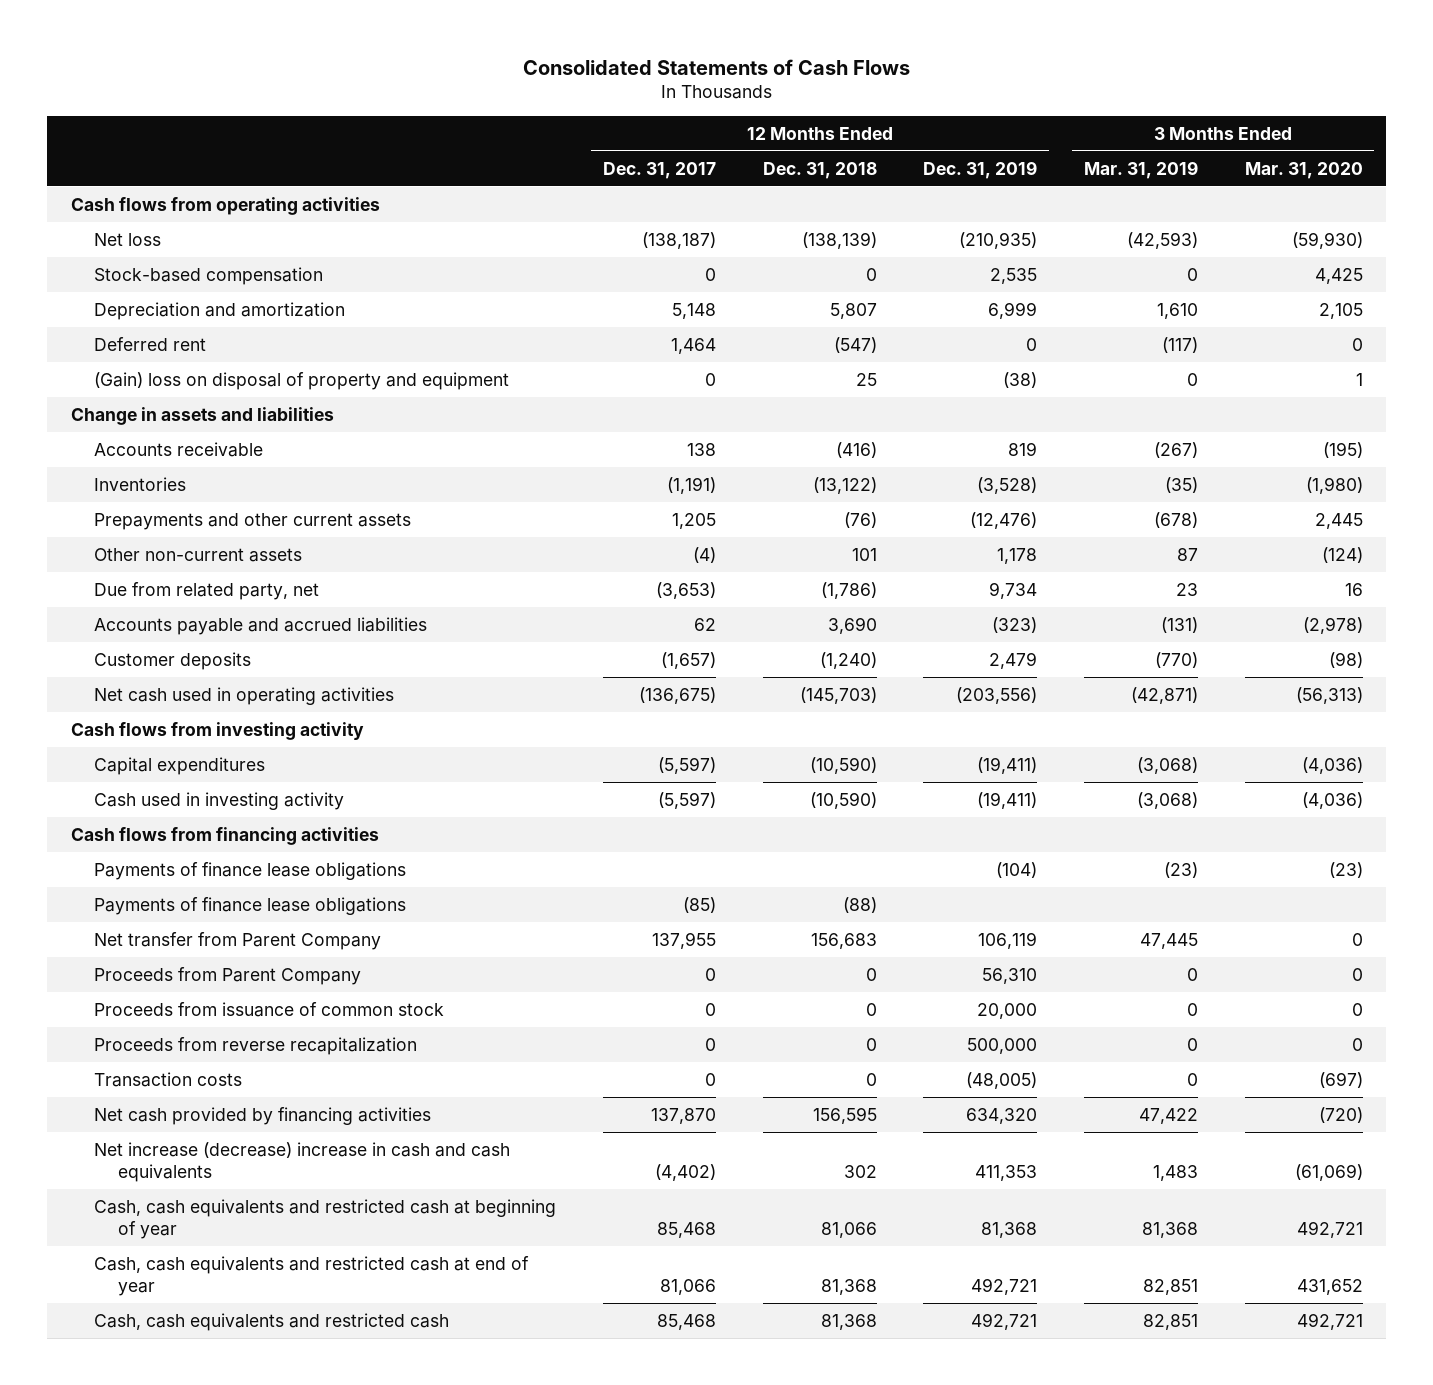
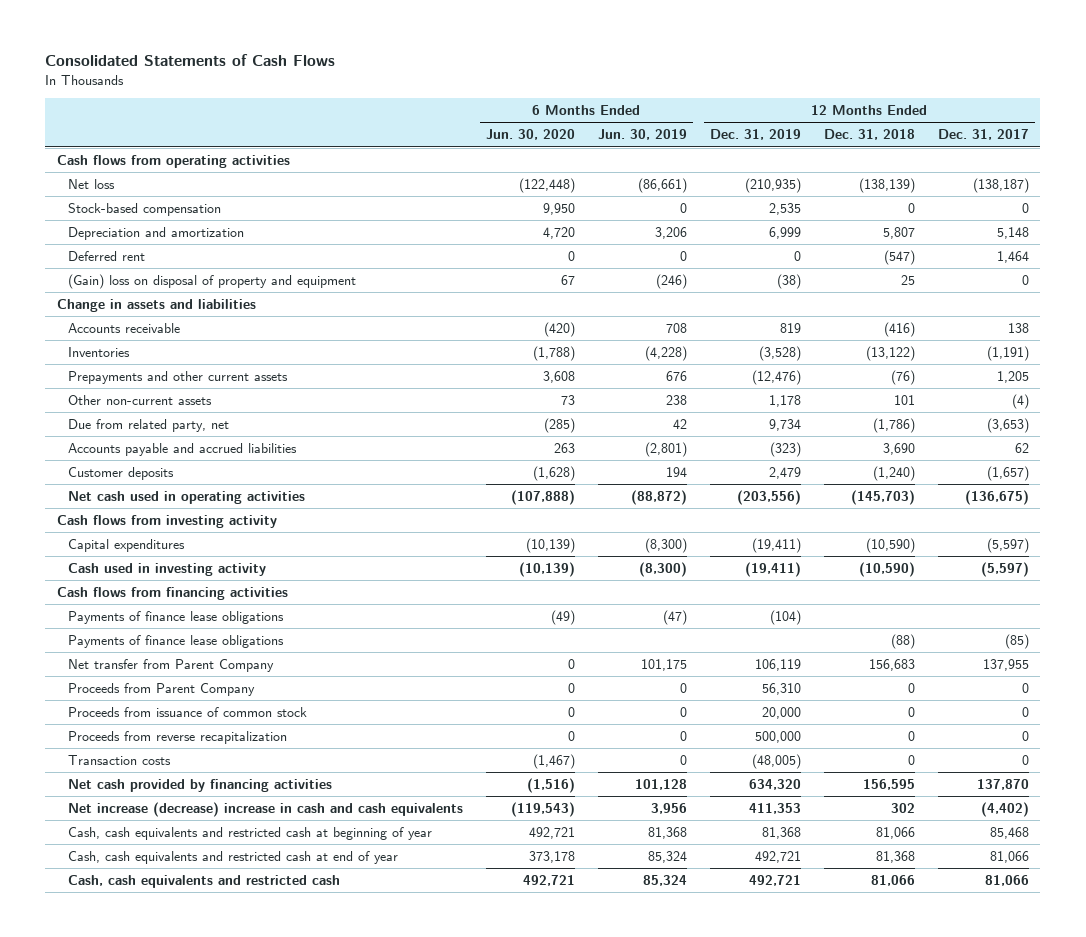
- | 12 Months Ended Dec. 31, 2017 | 12 Months Ended Dec. 31, 2018 | 12 Months Ended Dec. 31, 2019 | 3 Months Ended Mar. 31, 2019 | 3 Months Ended Mar. 31, 2020
+ | 6 Months Ended Jun. 30, 2020 | 6 Months Ended Jun. 30, 2019 | 12 Months Ended Dec. 31, 2019 | 12 Months Ended Dec. 31, 2018 | 12 Months Ended Dec. 31, 2017
- Cash, cash equivalents and restricted cash | 85,468 | 81,368 | 492,721 | 82,851 | 492,721
+ Cash, cash equivalents and restricted cash | 492,721 | 85,324 | 492,721 | 81,066 | 81,066

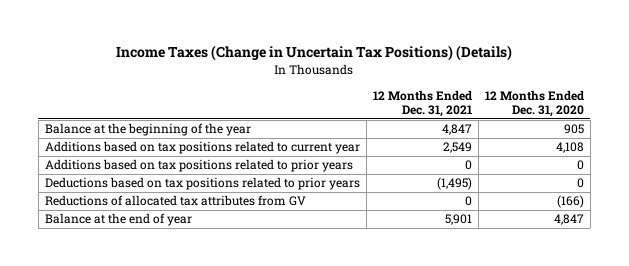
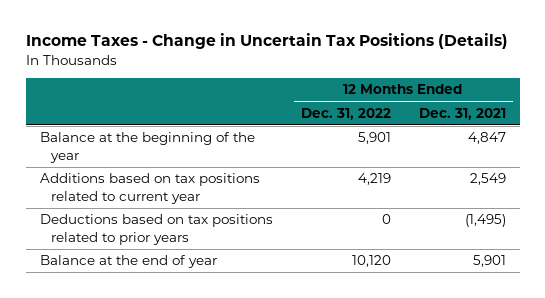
- Income Taxes (Change in Uncertain Tax Positions) (Details)
+ Income Taxes - Change in Uncertain Tax Positions (Details)
- | 12 Months Ended Dec. 31, 2021 | 12 Months Ended Dec. 31, 2020
+ | 12 Months Ended Dec. 31, 2022 | 12 Months Ended Dec. 31, 2021
- Additions based on tax positions related to prior years | 0 | 0
- Reductions of allocated tax attributes from GV | 0 | (166)

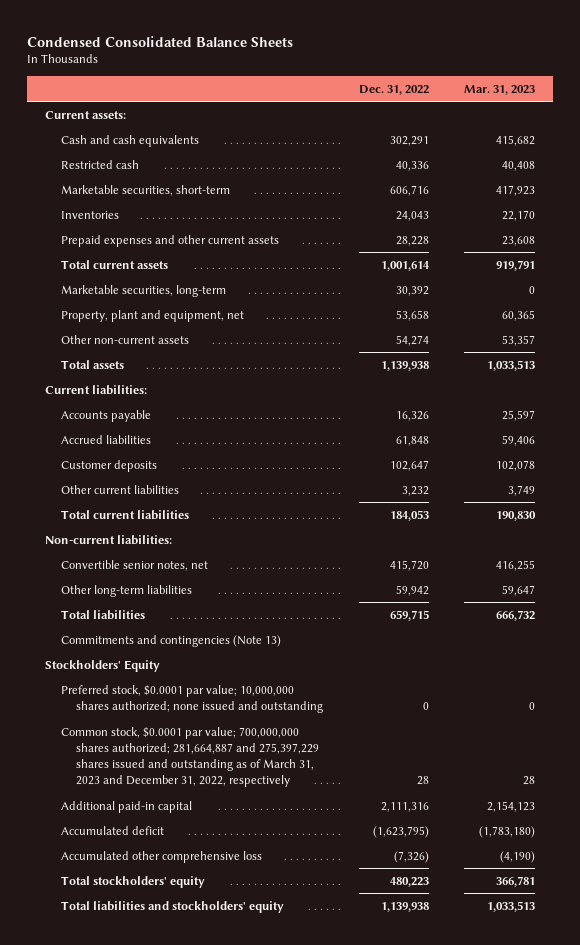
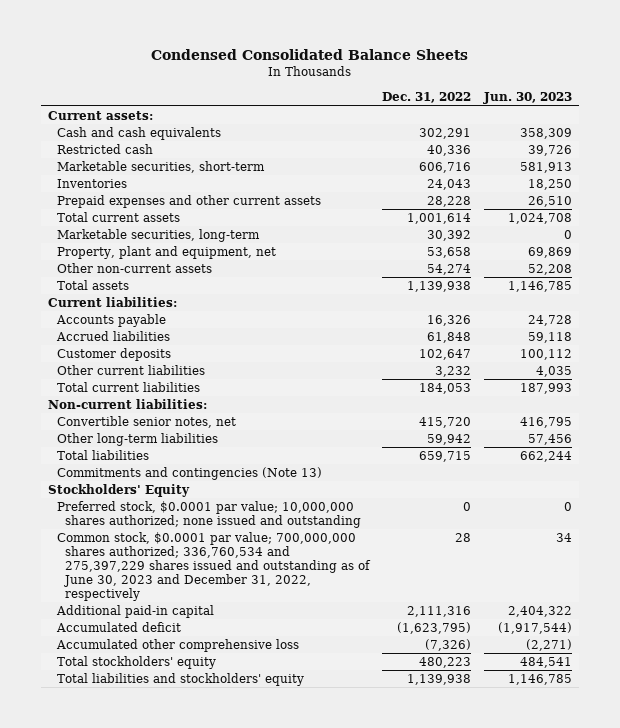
- | Dec. 31, 2022 | Mar. 31, 2023
+ | Dec. 31, 2022 | Jun. 30, 2023
- Common stock, $0.0001 par value; 700,000,000 shares authorized; 281,664,887 and 275,397,229 shares issued and outstanding as of March 31, 2023 and December 31, 2022, respectively | 28 | 28
+ Common stock, $0.0001 par value; 700,000,000 shares authorized; 336,760,534 and 275,397,229 shares issued and outstanding as of June 30, 2023 and December 31, 2022, respectively | 28 | 34

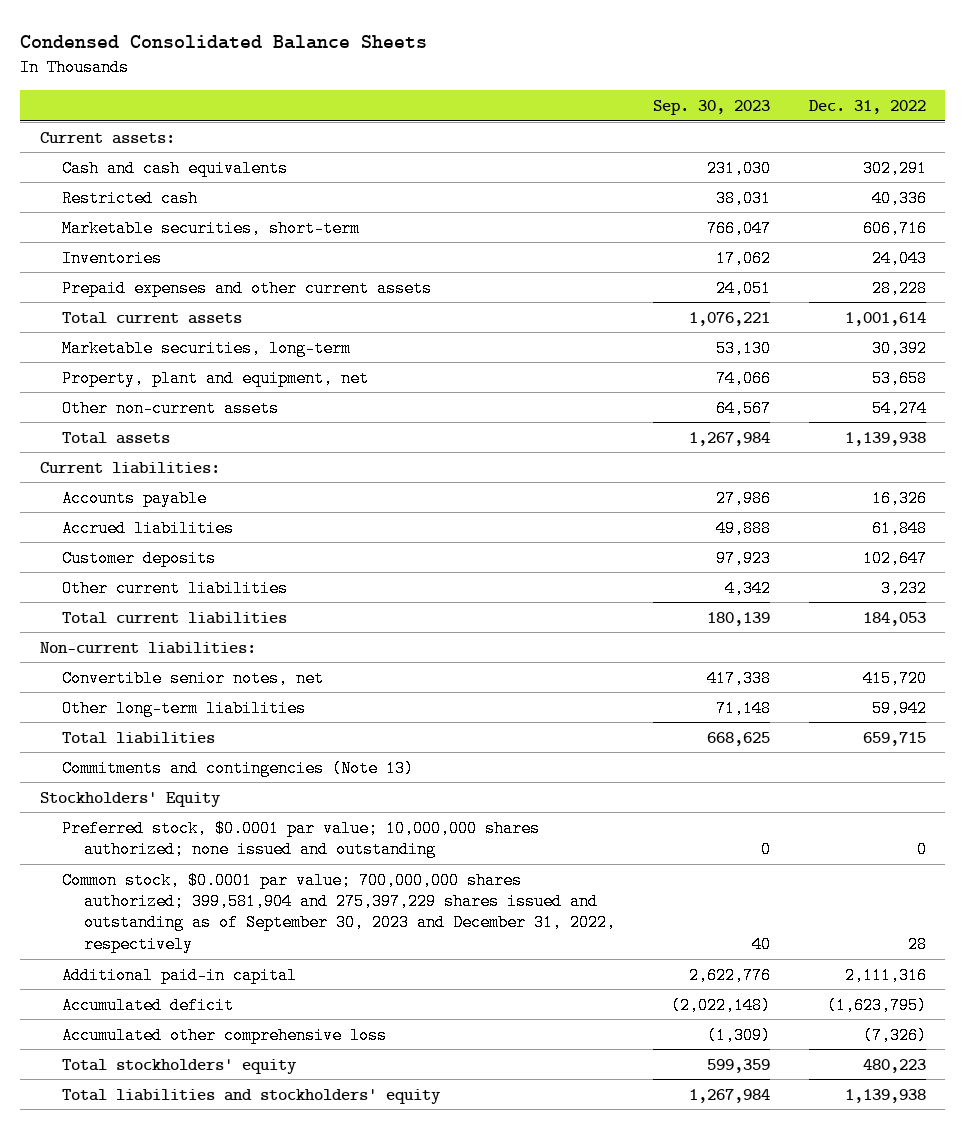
- | Dec. 31, 2022 | Jun. 30, 2023
+ | Sep. 30, 2023 | Dec. 31, 2022
- Common stock, $0.0001 par value; 700,000,000 shares authorized; 336,760,534 and 275,397,229 shares issued and outstanding as of June 30, 2023 and December 31, 2022, respectively | 28 | 34
+ Common stock, $0.0001 par value; 700,000,000 shares authorized; 399,581,904 and 275,397,229 shares issued and outstanding as of September 30, 2023 and December 31, 2022, respectively | 40 | 28

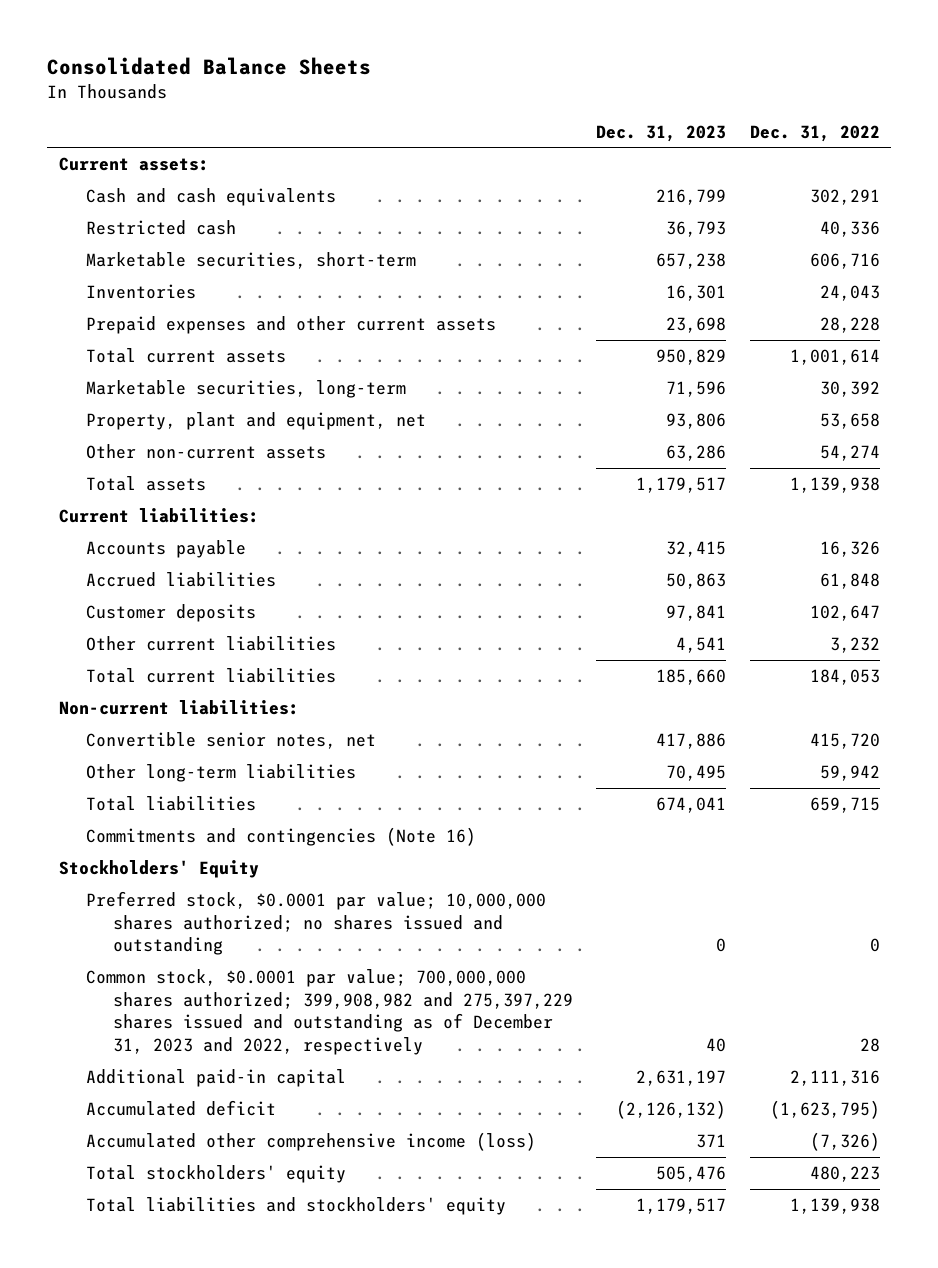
- Condensed Consolidated Balance Sheets
+ Consolidated Balance Sheets
- | Sep. 30, 2023 | Dec. 31, 2022
+ | Dec. 31, 2023 | Dec. 31, 2022
- Commitments and contingencies (Note 13)
+ Commitments and contingencies (Note 16)
- Preferred stock, $0.0001 par value; 10,000,000 shares authorized; none issued and outstanding | 0 | 0
- Common stock, $0.0001 par value; 700,000,000 shares authorized; 399,581,904 and 275,397,229 shares issued and outstanding as of September 30, 2023 and December 31, 2022, respectively | 40 | 28
+ Preferred stock, $0.0001 par value; 10,000,000 shares authorized; no shares issued and outstanding | 0 | 0
+ Common stock, $0.0001 par value; 700,000,000 shares authorized; 399,908,982 and 275,397,229 shares issued and outstanding as of December 31, 2023 and 2022, respectively | 40 | 28
- Accumulated other comprehensive loss | (1,309) | (7,326)
+ Accumulated other comprehensive income (loss) | 371 | (7,326)

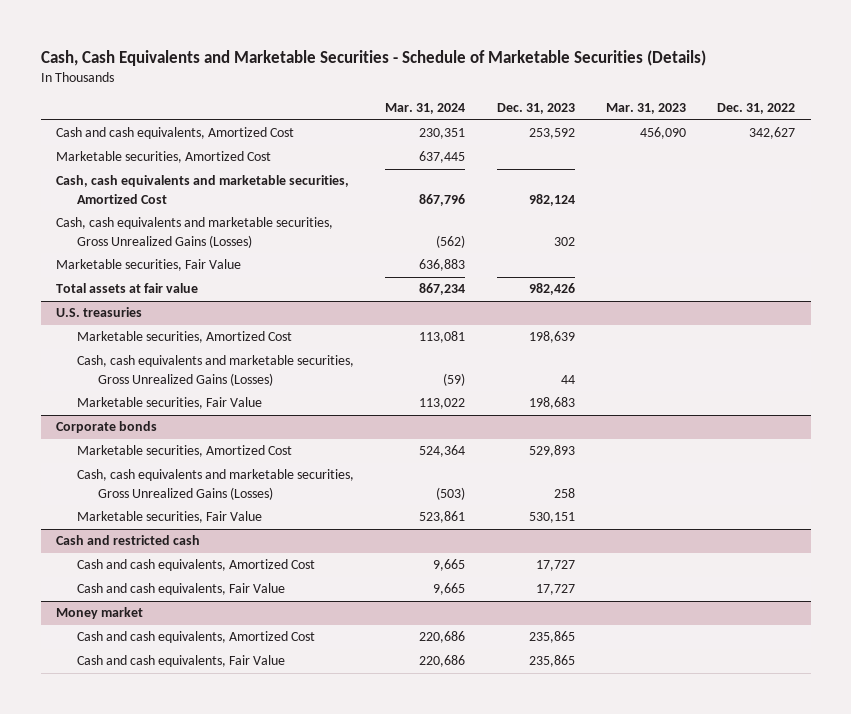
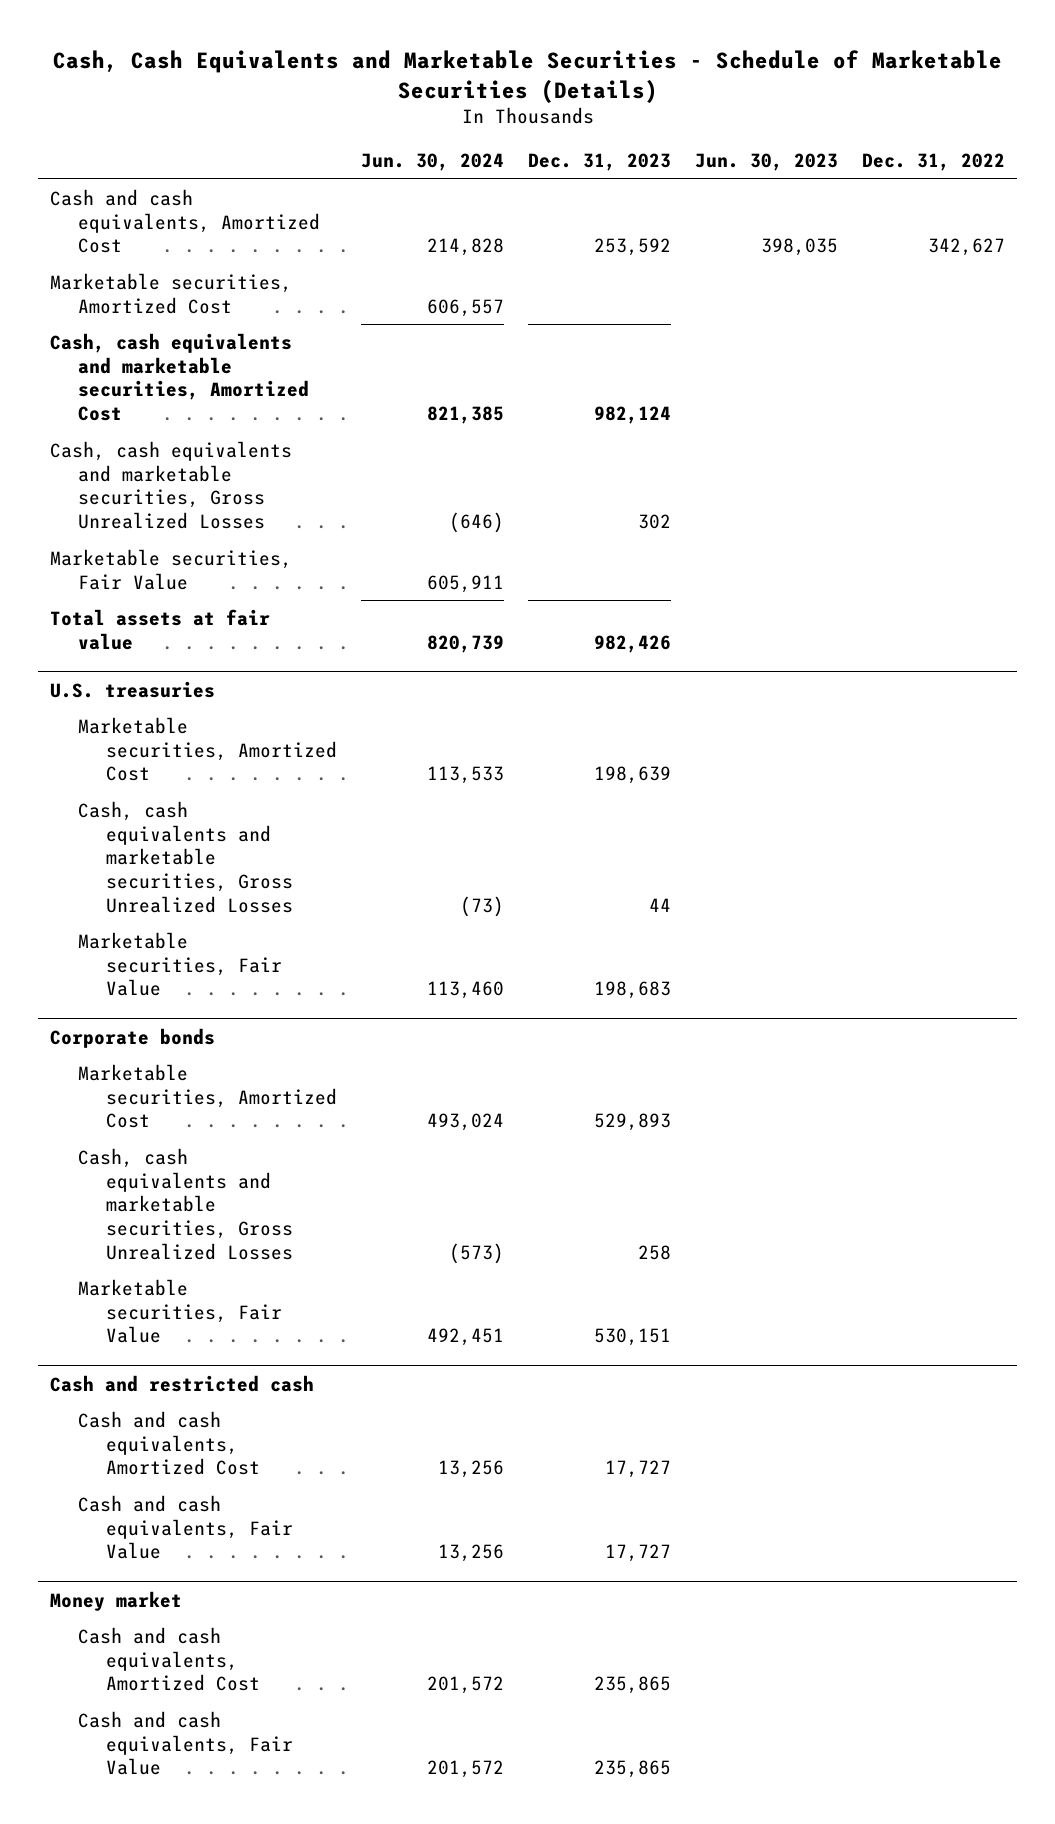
- | Mar. 31, 2024 | Dec. 31, 2023 | Mar. 31, 2023 | Dec. 31, 2022
+ | Jun. 30, 2024 | Dec. 31, 2023 | Jun. 30, 2023 | Dec. 31, 2022
- Cash, cash equivalents and marketable securities, Gross Unrealized Gains (Losses) | (562) | 302 | |
+ Cash, cash equivalents and marketable securities, Gross Unrealized Losses | (646) | 302 | |
@ U.S. treasuries
- Cash, cash equivalents and marketable securities, Gross Unrealized Gains (Losses) | (59) | 44 | |
+ Cash, cash equivalents and marketable securities, Gross Unrealized Losses | (73) | 44 | |
@ Corporate bonds
- Cash, cash equivalents and marketable securities, Gross Unrealized Gains (Losses) | (503) | 258 | |
+ Cash, cash equivalents and marketable securities, Gross Unrealized Losses | (573) | 258 | |

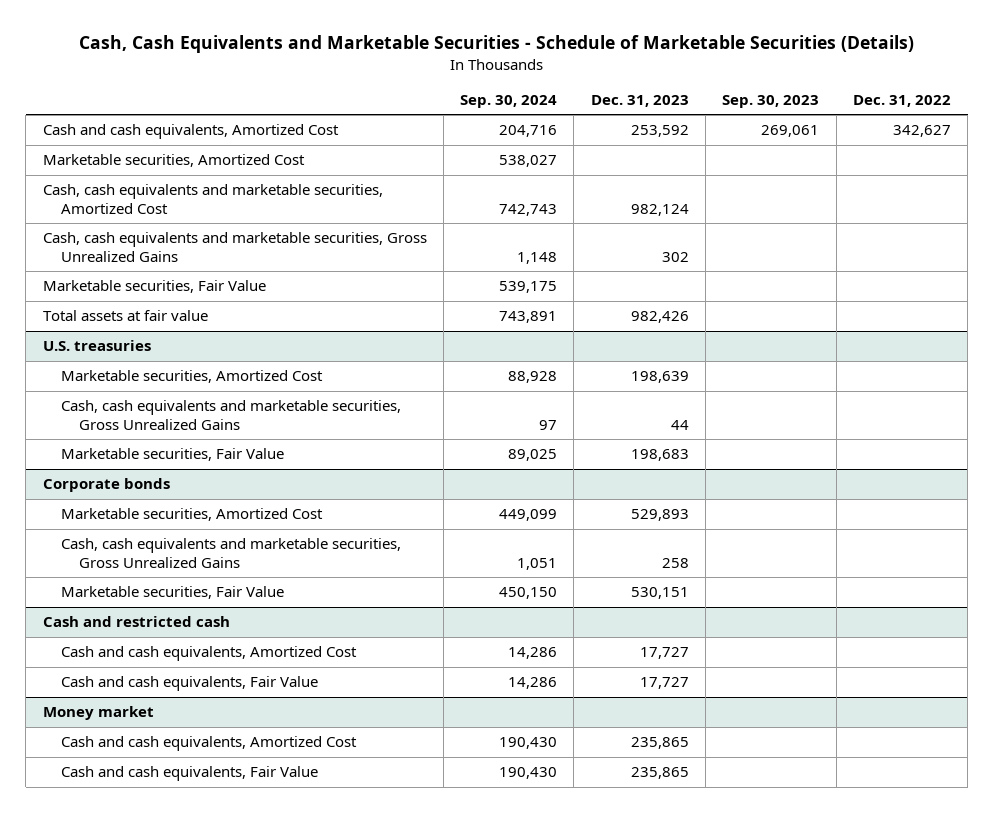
- | Jun. 30, 2024 | Dec. 31, 2023 | Jun. 30, 2023 | Dec. 31, 2022
+ | Sep. 30, 2024 | Dec. 31, 2023 | Sep. 30, 2023 | Dec. 31, 2022
- Cash, cash equivalents and marketable securities, Gross Unrealized Losses | (646) | 302 | |
+ Cash, cash equivalents and marketable securities, Gross Unrealized Gains | 1,148 | 302 | |
@ U.S. treasuries
- Cash, cash equivalents and marketable securities, Gross Unrealized Losses | (73) | 44 | |
+ Cash, cash equivalents and marketable securities, Gross Unrealized Gains | 97 | 44 | |
@ Corporate bonds
- Cash, cash equivalents and marketable securities, Gross Unrealized Losses | (573) | 258 | |
+ Cash, cash equivalents and marketable securities, Gross Unrealized Gains | 1,051 | 258 | |

